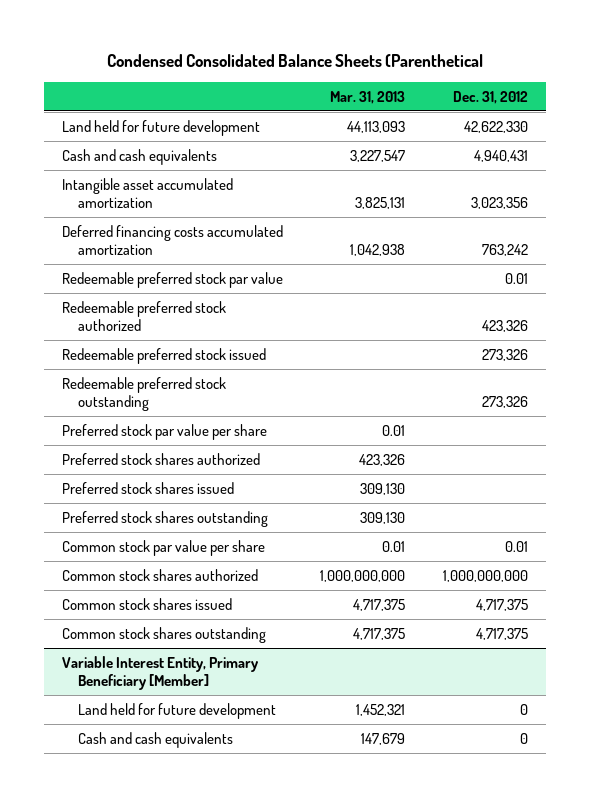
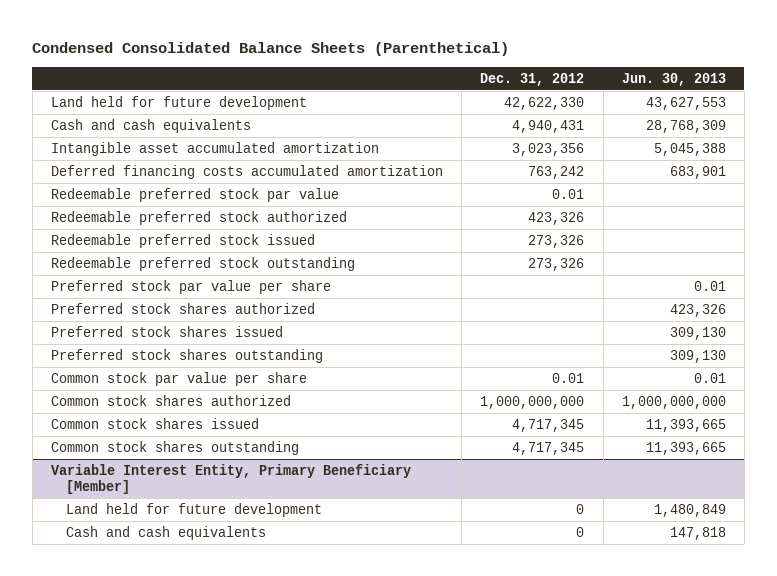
- Condensed Consolidated Balance Sheets (Parenthetical
+ Condensed Consolidated Balance Sheets (Parenthetical)
- | Mar. 31, 2013 | Dec. 31, 2012
+ | Dec. 31, 2012 | Jun. 30, 2013
- Common stock shares issued | 4,717,375 | 4,717,375
- Common stock shares outstanding | 4,717,375 | 4,717,375
+ Common stock shares issued | 4,717,345 | 11,393,665
+ Common stock shares outstanding | 4,717,345 | 11,393,665

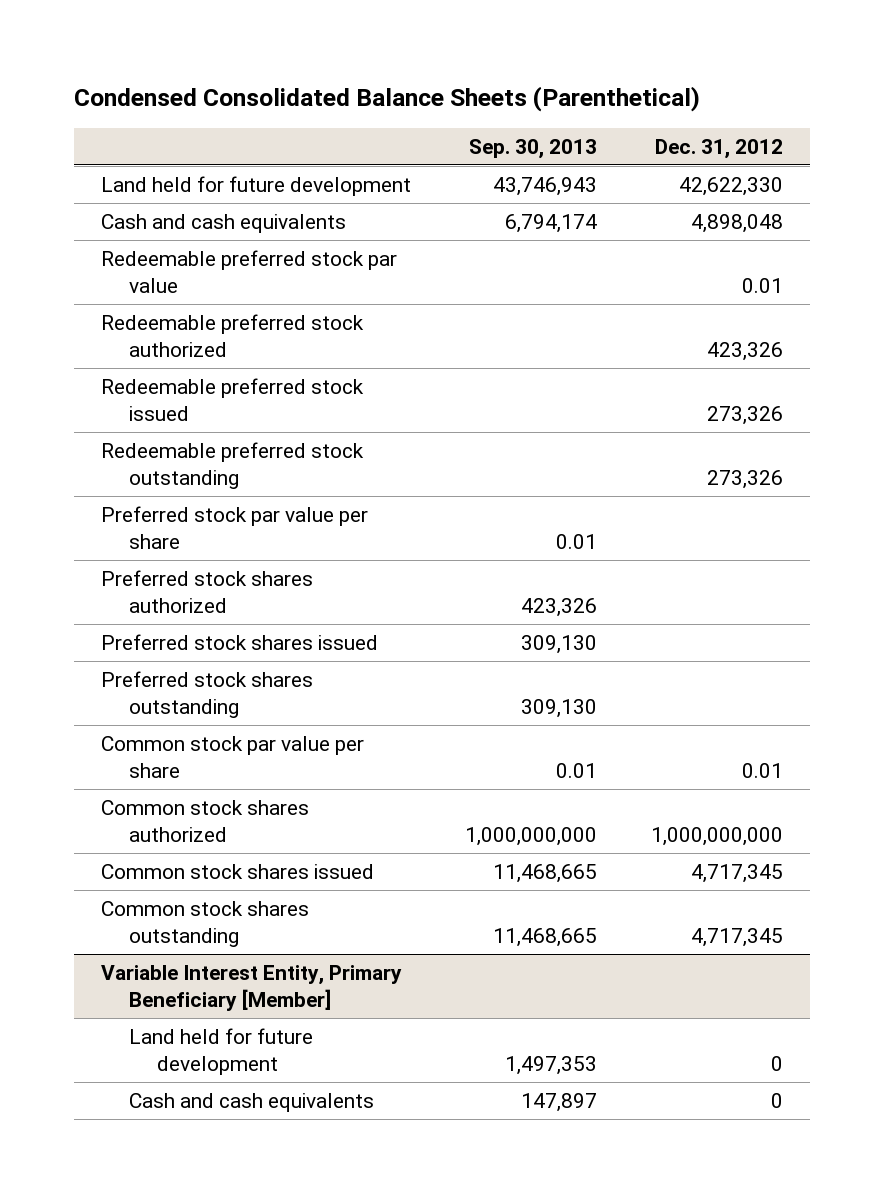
- | Dec. 31, 2012 | Jun. 30, 2013
+ | Sep. 30, 2013 | Dec. 31, 2012
- Cash and cash equivalents | 4,940,431 | 28,768,309
- Intangible asset accumulated amortization | 3,023,356 | 5,045,388
- Deferred financing costs accumulated amortization | 763,242 | 683,901
+ Cash and cash equivalents | 6,794,174 | 4,898,048

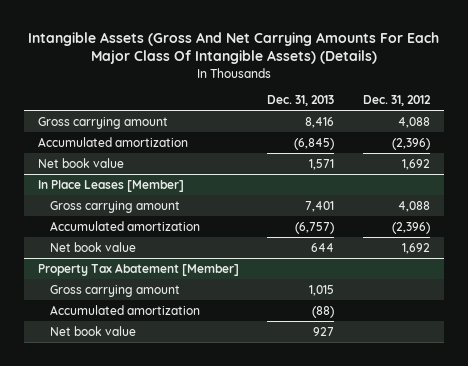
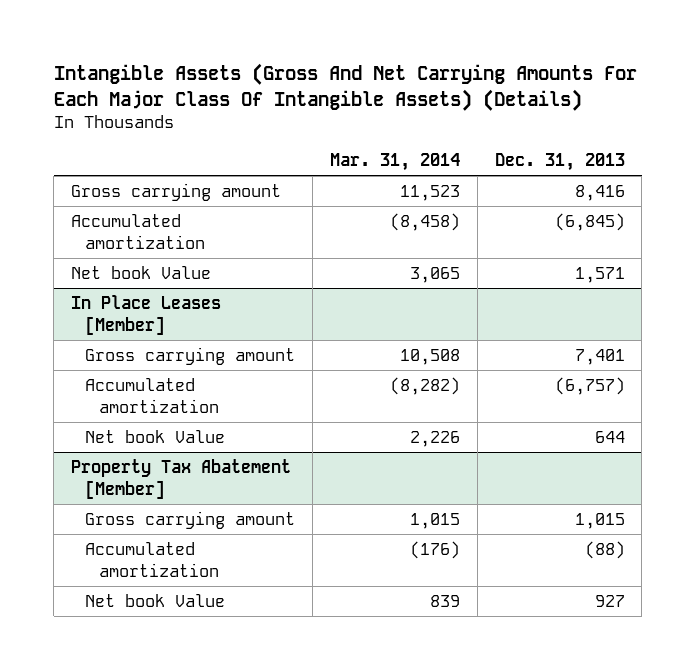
- | Dec. 31, 2013 | Dec. 31, 2012
+ | Mar. 31, 2014 | Dec. 31, 2013
- Net book value | 1,571 | 1,692
+ Net book Value | 3,065 | 1,571
@ In Place Leases [Member]
- Net book value | 644 | 1,692
+ Net book Value | 2,226 | 644
@ Property Tax Abatement [Member]
- Net book value | 927 |
+ Net book Value | 839 | 927

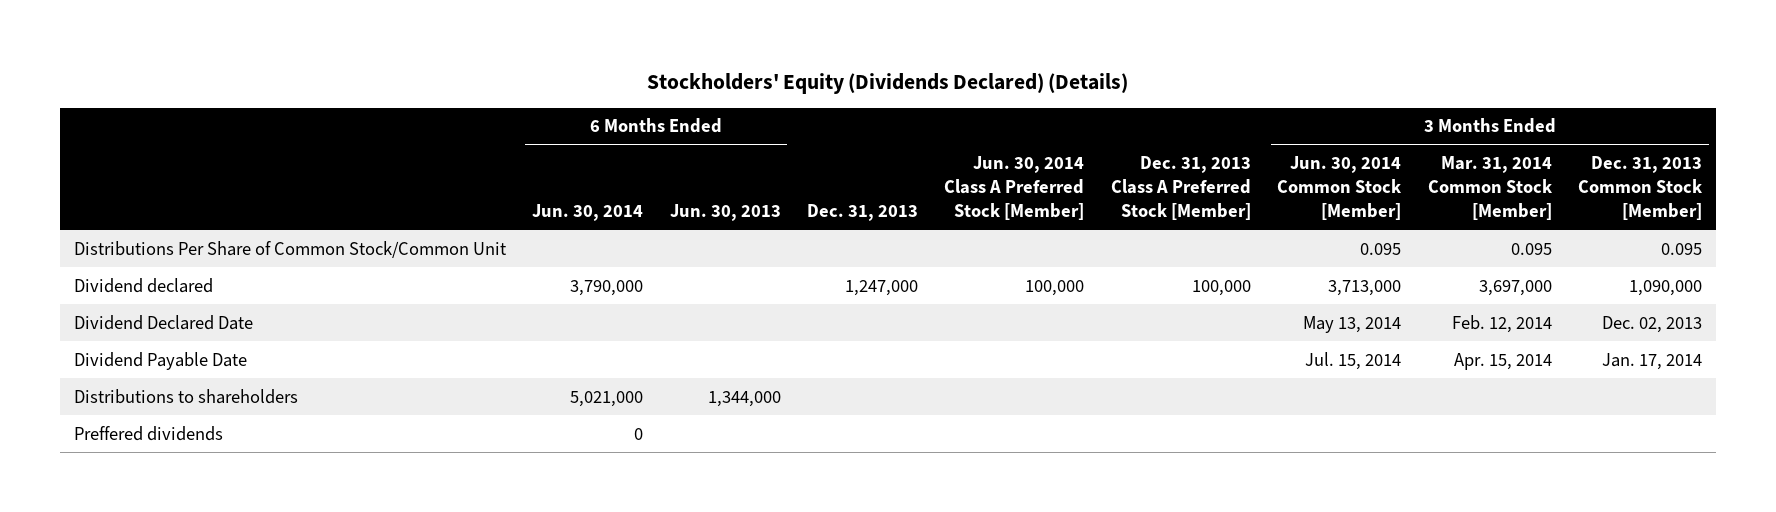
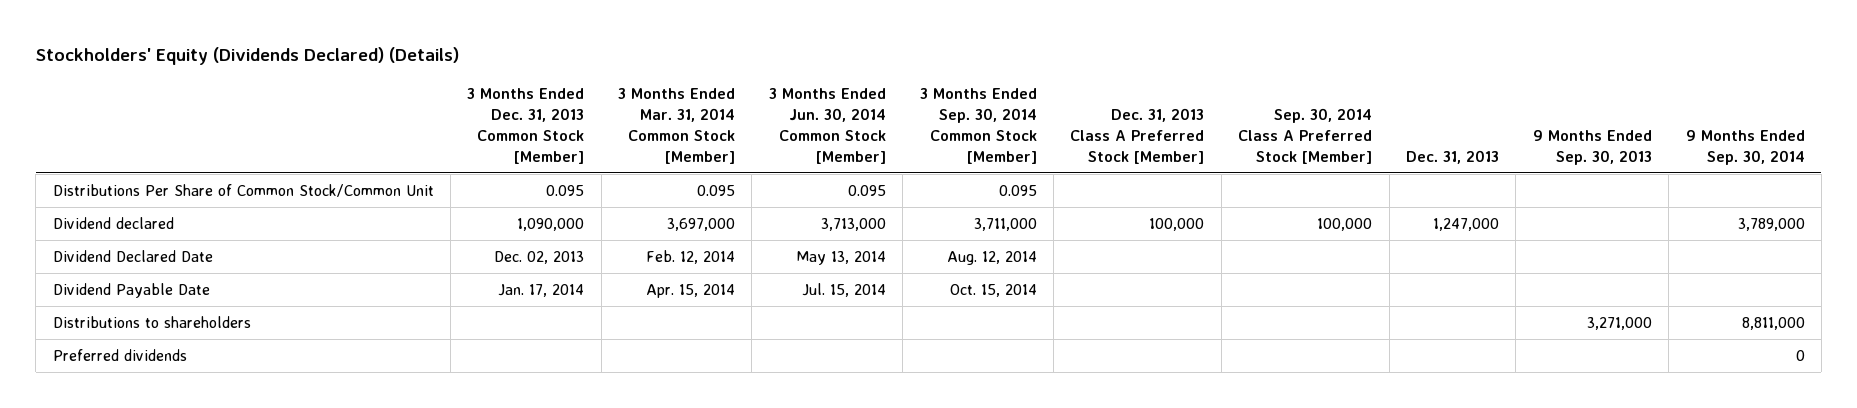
- | 6 Months Ended Jun. 30, 2014 | 6 Months Ended Jun. 30, 2013 | Dec. 31, 2013 | Jun. 30, 2014 Class A Preferred Stock [Member] | Dec. 31, 2013 Class A Preferred Stock [Member] | 3 Months Ended Jun. 30, 2014 Common Stock [Member] | 3 Months Ended Mar. 31, 2014 Common Stock [Member] | 3 Months Ended Dec. 31, 2013 Common Stock [Member]
+ | 3 Months Ended Dec. 31, 2013 Common Stock [Member] | 3 Months Ended Mar. 31, 2014 Common Stock [Member] | 3 Months Ended Jun. 30, 2014 Common Stock [Member] | 3 Months Ended Sep. 30, 2014 Common Stock [Member] | Dec. 31, 2013 Class A Preferred Stock [Member] | Sep. 30, 2014 Class A Preferred Stock [Member] | Dec. 31, 2013 | 9 Months Ended Sep. 30, 2013 | 9 Months Ended Sep. 30, 2014
- Preffered dividends | 0 | | | | | | |
+ Preferred dividends | | | | | | | | | 0

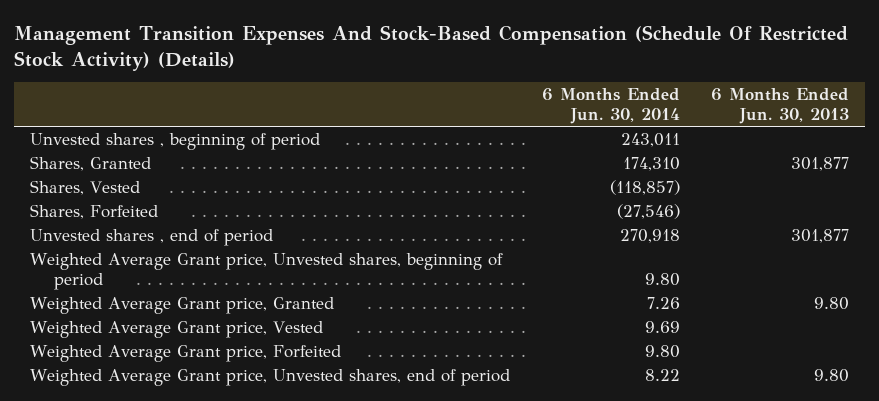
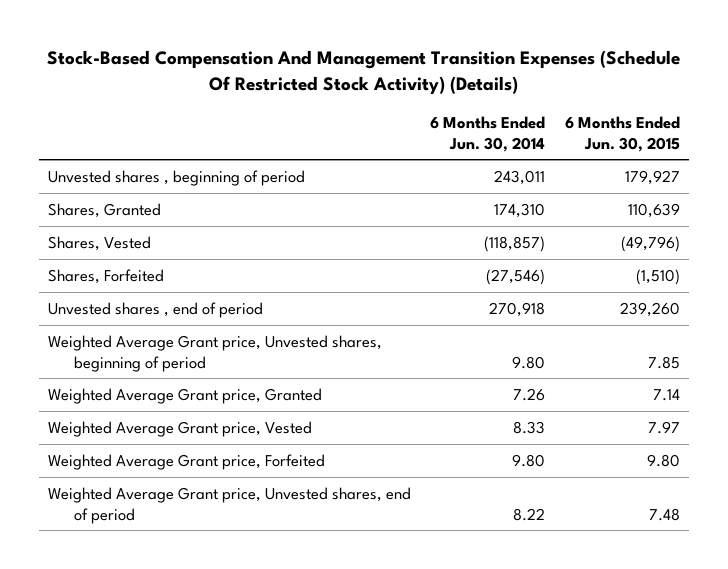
- Management Transition Expenses And Stock-Based Compensation (Schedule Of Restricted Stock Activity) (Details)
+ Stock-Based Compensation And Management Transition Expenses (Schedule Of Restricted Stock Activity) (Details)
- | 6 Months Ended Jun. 30, 2014 | 6 Months Ended Jun. 30, 2013
+ | 6 Months Ended Jun. 30, 2014 | 6 Months Ended Jun. 30, 2015
- Weighted Average Grant price, Vested | 9.69 |
+ Weighted Average Grant price, Vested | 8.33 | 7.97

